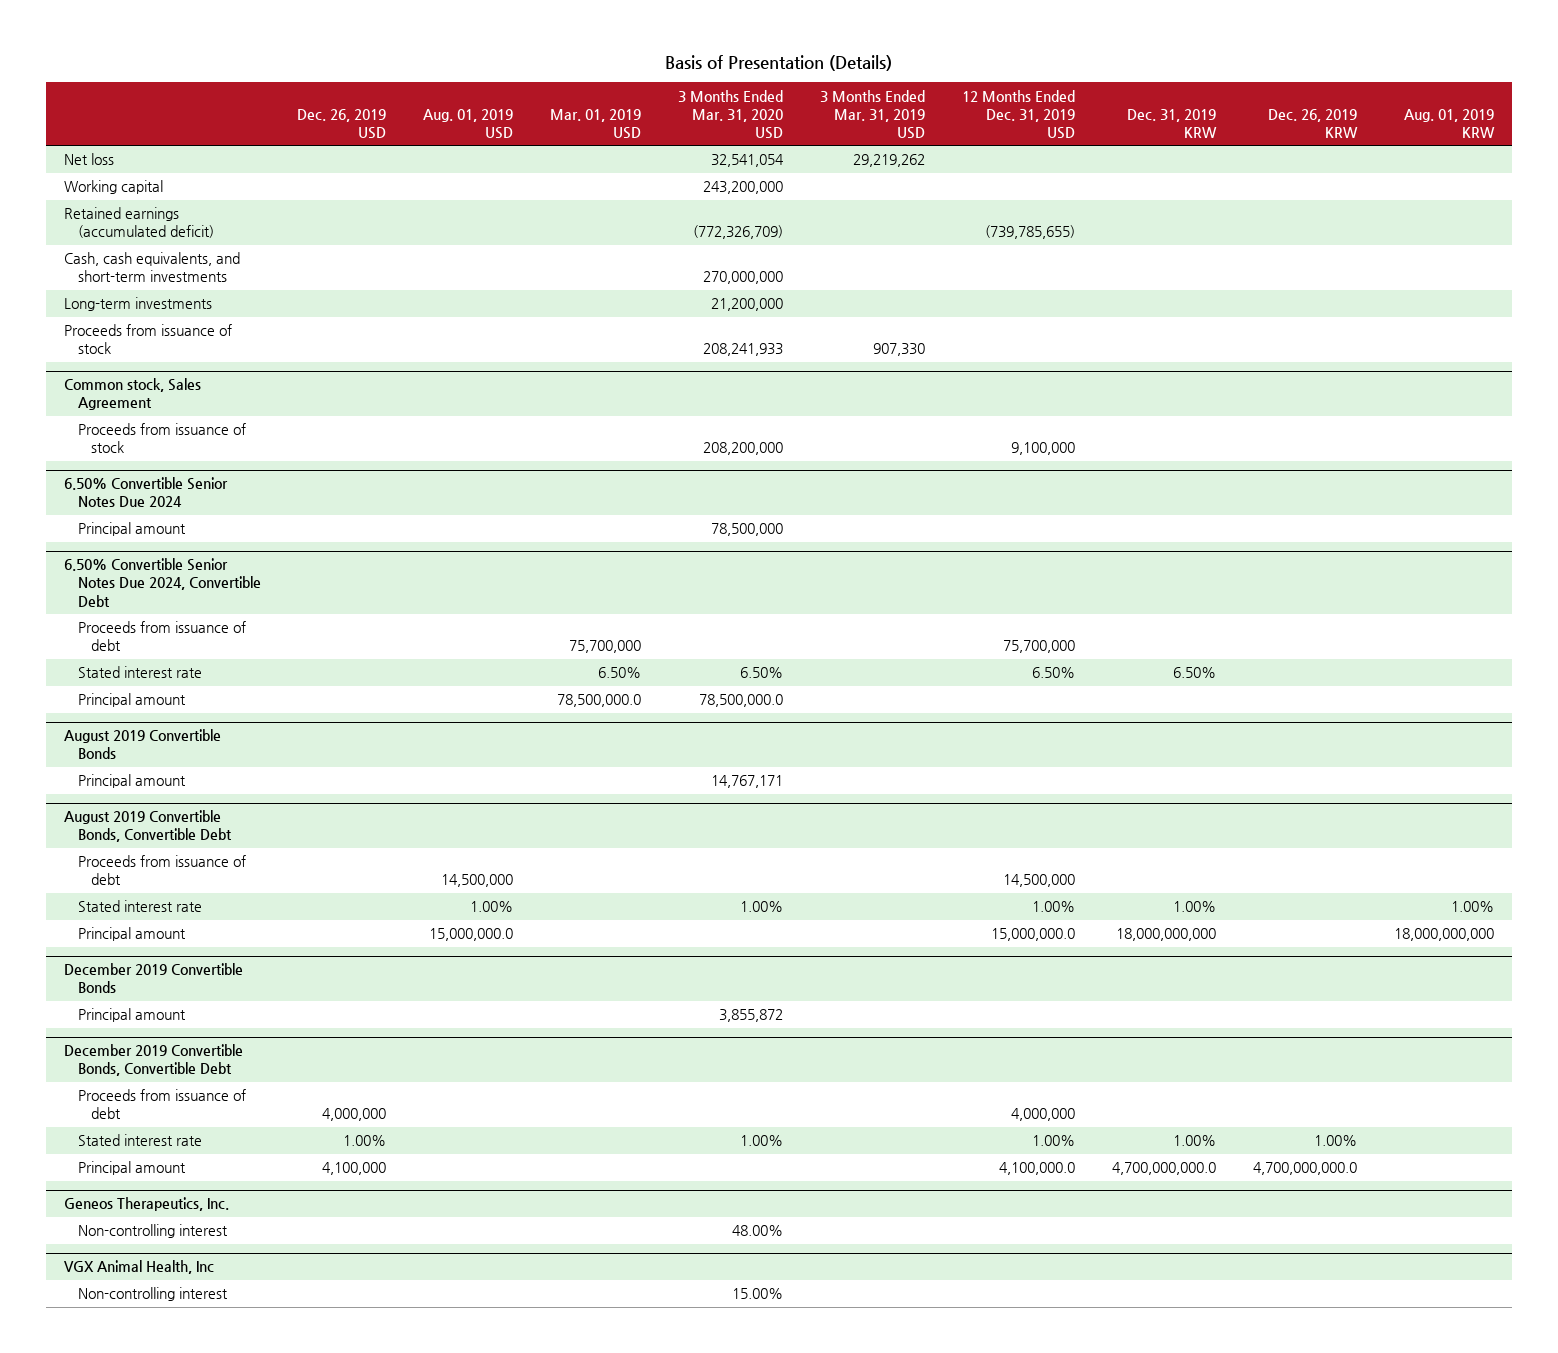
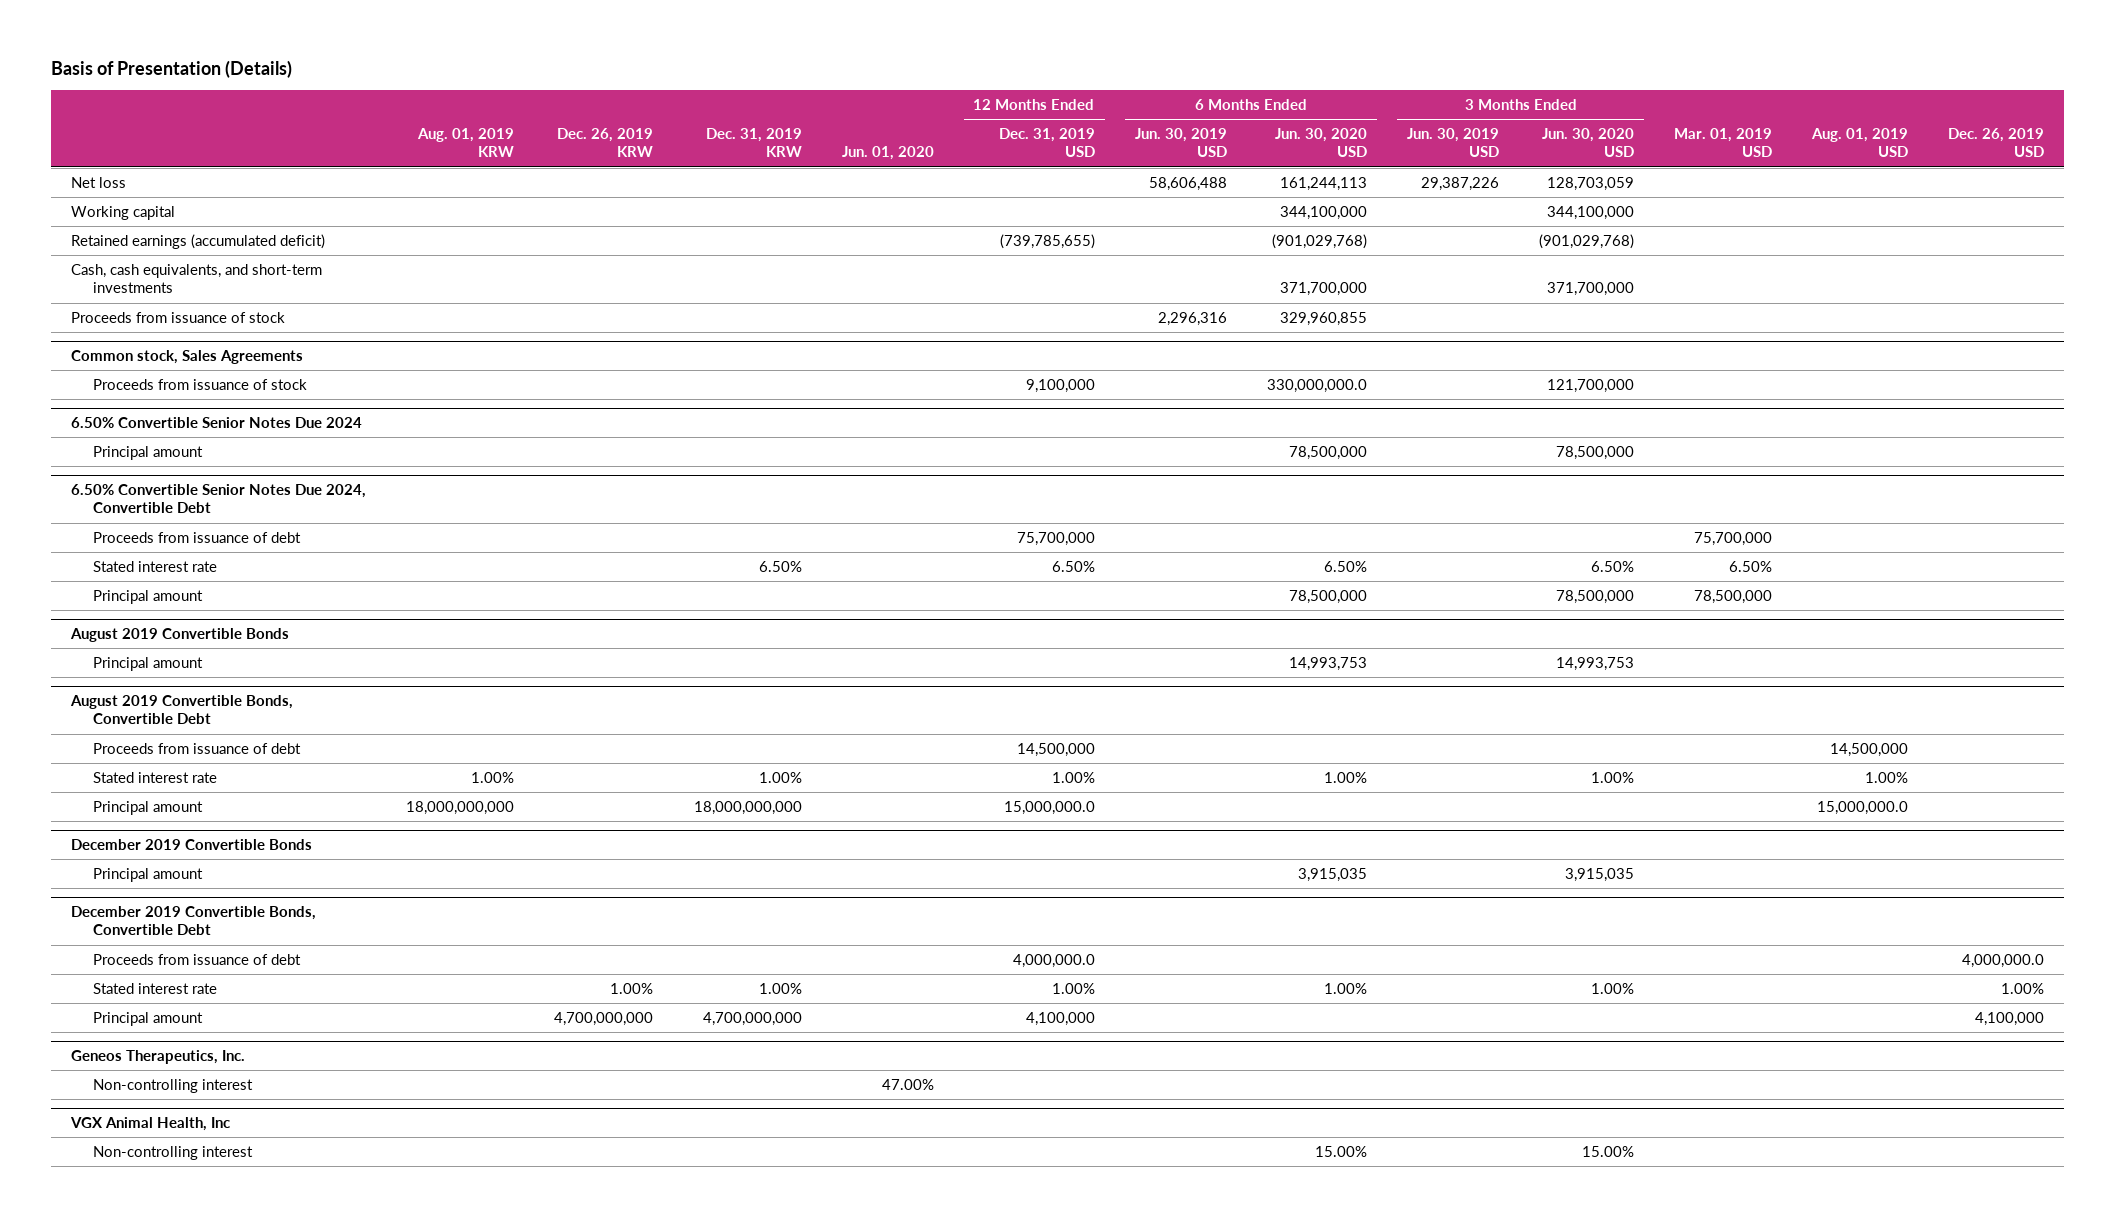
- | Dec. 26, 2019 USD | Aug. 01, 2019 USD | Mar. 01, 2019 USD | 3 Months Ended Mar. 31, 2020 USD | 3 Months Ended Mar. 31, 2019 USD | 12 Months Ended Dec. 31, 2019 USD | Dec. 31, 2019 KRW | Dec. 26, 2019 KRW | Aug. 01, 2019 KRW
+ | Aug. 01, 2019 KRW | Dec. 26, 2019 KRW | Dec. 31, 2019 KRW | Jun. 01, 2020 | 12 Months Ended Dec. 31, 2019 USD | 6 Months Ended Jun. 30, 2019 USD | 6 Months Ended Jun. 30, 2020 USD | 3 Months Ended Jun. 30, 2019 USD | 3 Months Ended Jun. 30, 2020 USD | Mar. 01, 2019 USD | Aug. 01, 2019 USD | Dec. 26, 2019 USD
- Long-term investments | | | | 21,200,000 | | | | |
- Common stock, Sales Agreement
+ Common stock, Sales Agreements
@ 6.50% Convertible Senior Notes Due 2024, Convertible Debt
- Principal amount | | | 78,500,000.0 | 78,500,000.0 | | | | |
+ Principal amount | | | | | | | 78,500,000 | | 78,500,000 | 78,500,000 | |
@ December 2019 Convertible Bonds, Convertible Debt
- Proceeds from issuance of debt | 4,000,000 | | | | | 4,000,000 | | |
+ Proceeds from issuance of debt | | | | | 4,000,000.0 | | | | | | | 4,000,000.0
- Principal amount | 4,100,000 | | | | | 4,100,000.0 | 4,700,000,000.0 | 4,700,000,000.0 |
+ Principal amount | | 4,700,000,000 | 4,700,000,000 | | 4,100,000 | | | | | | | 4,100,000

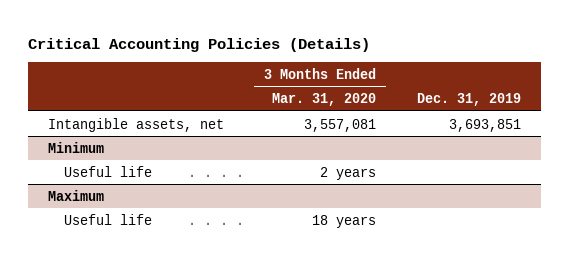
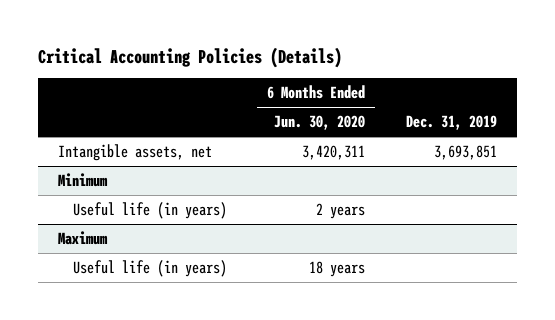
- | 3 Months Ended Mar. 31, 2020 | Dec. 31, 2019
+ | 6 Months Ended Jun. 30, 2020 | Dec. 31, 2019
@ Minimum
- Useful life | 2 years |
+ Useful life (in years) | 2 years |
@ Maximum
- Useful life | 18 years |
+ Useful life (in years) | 18 years |

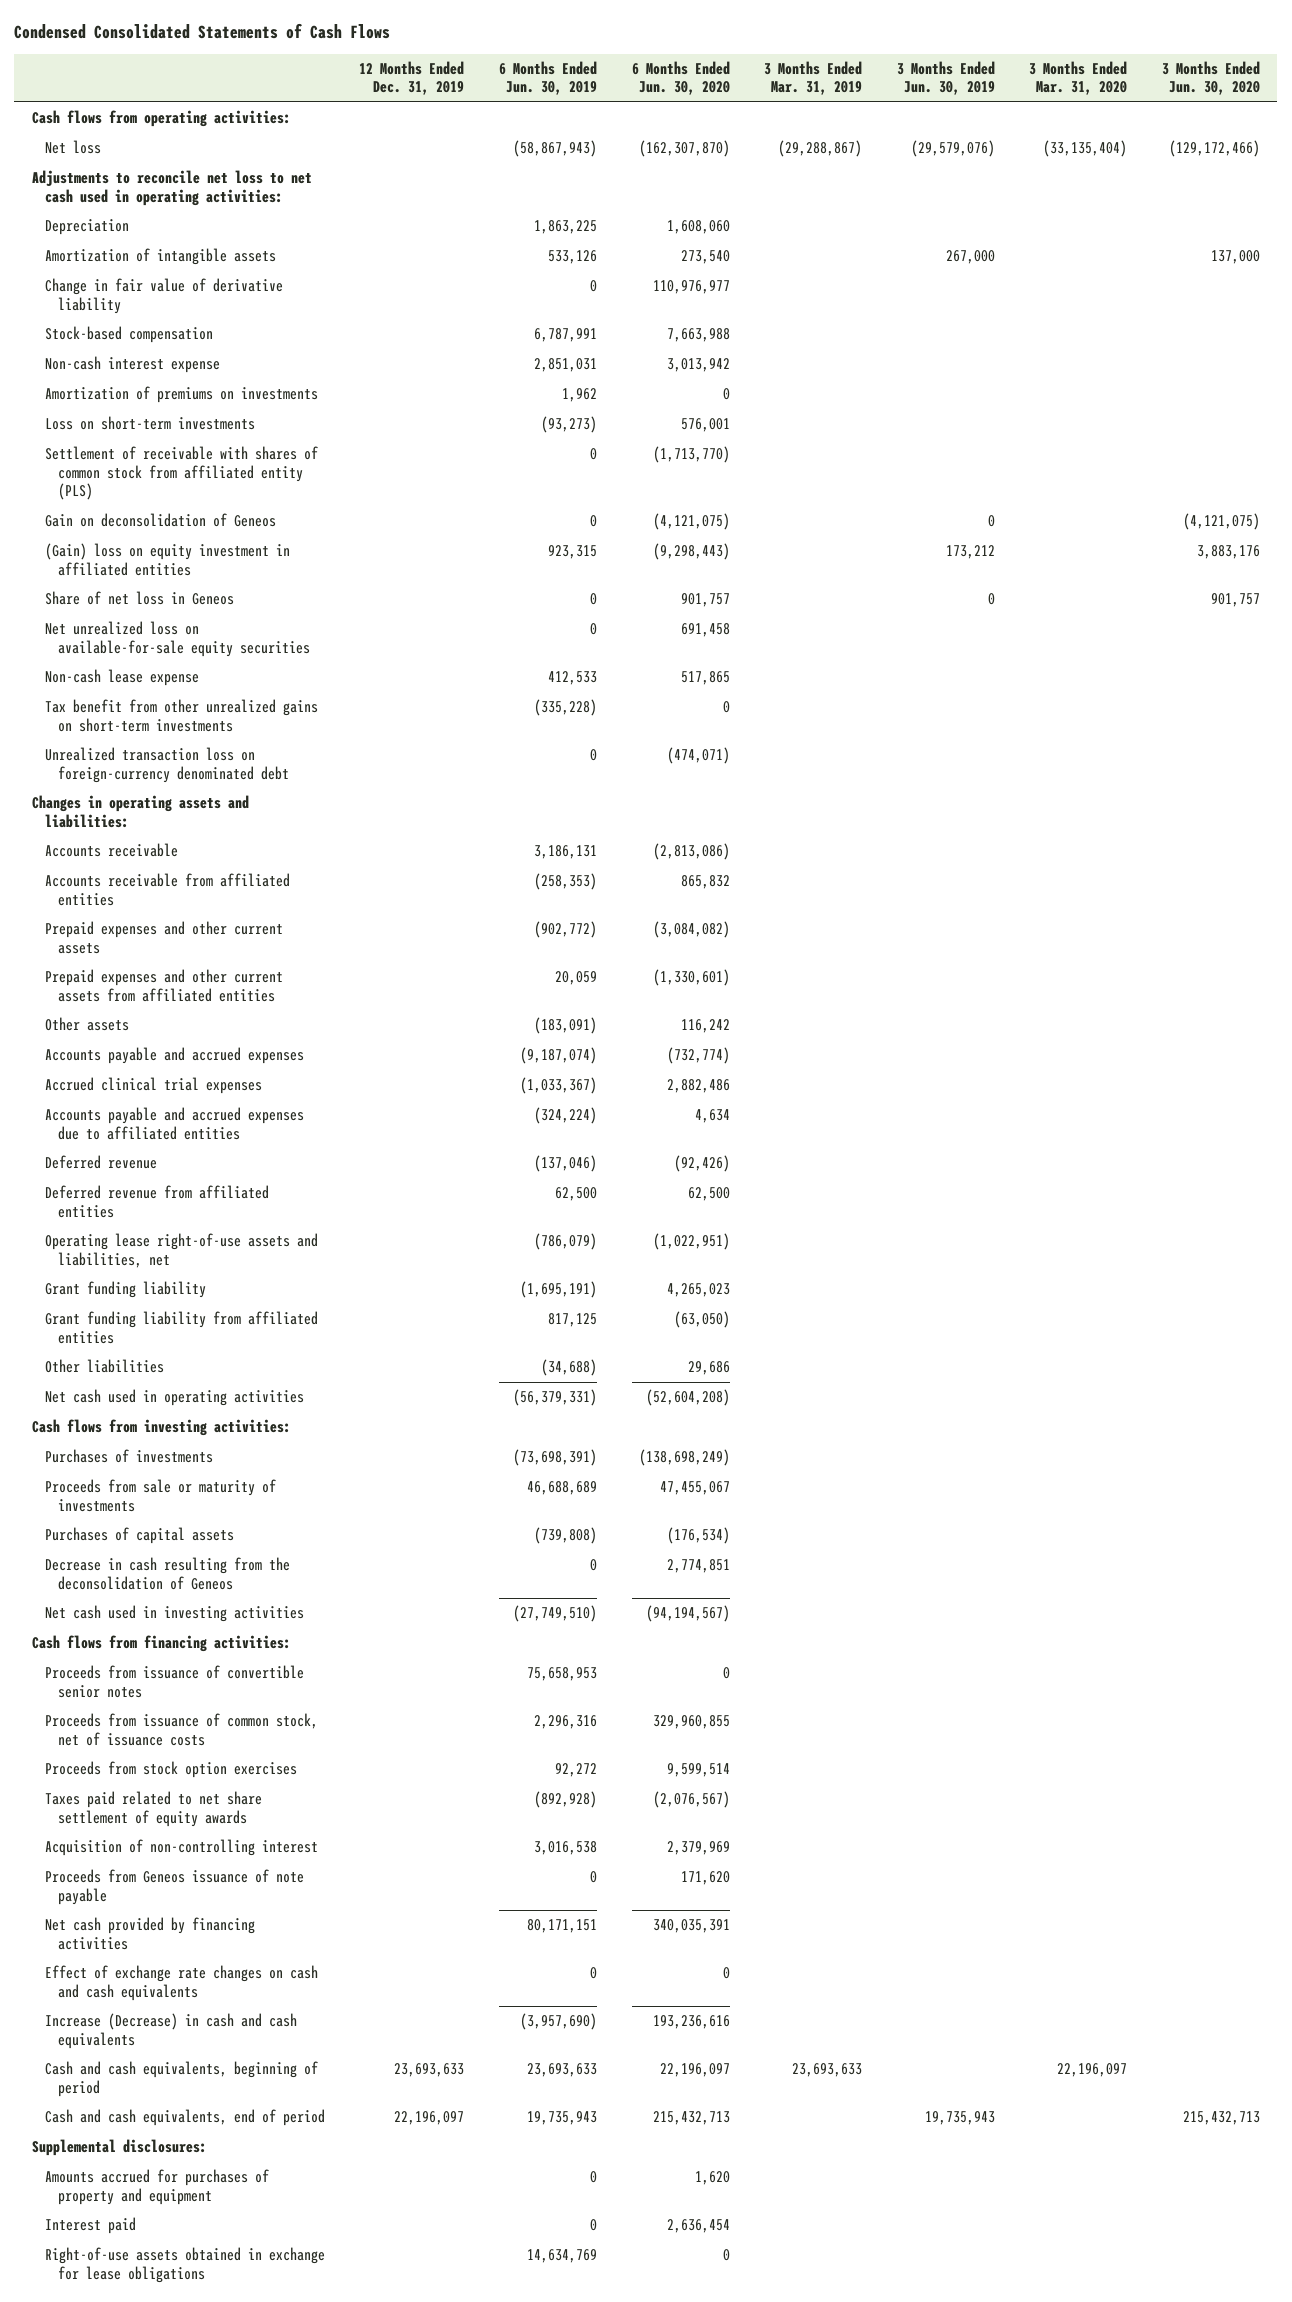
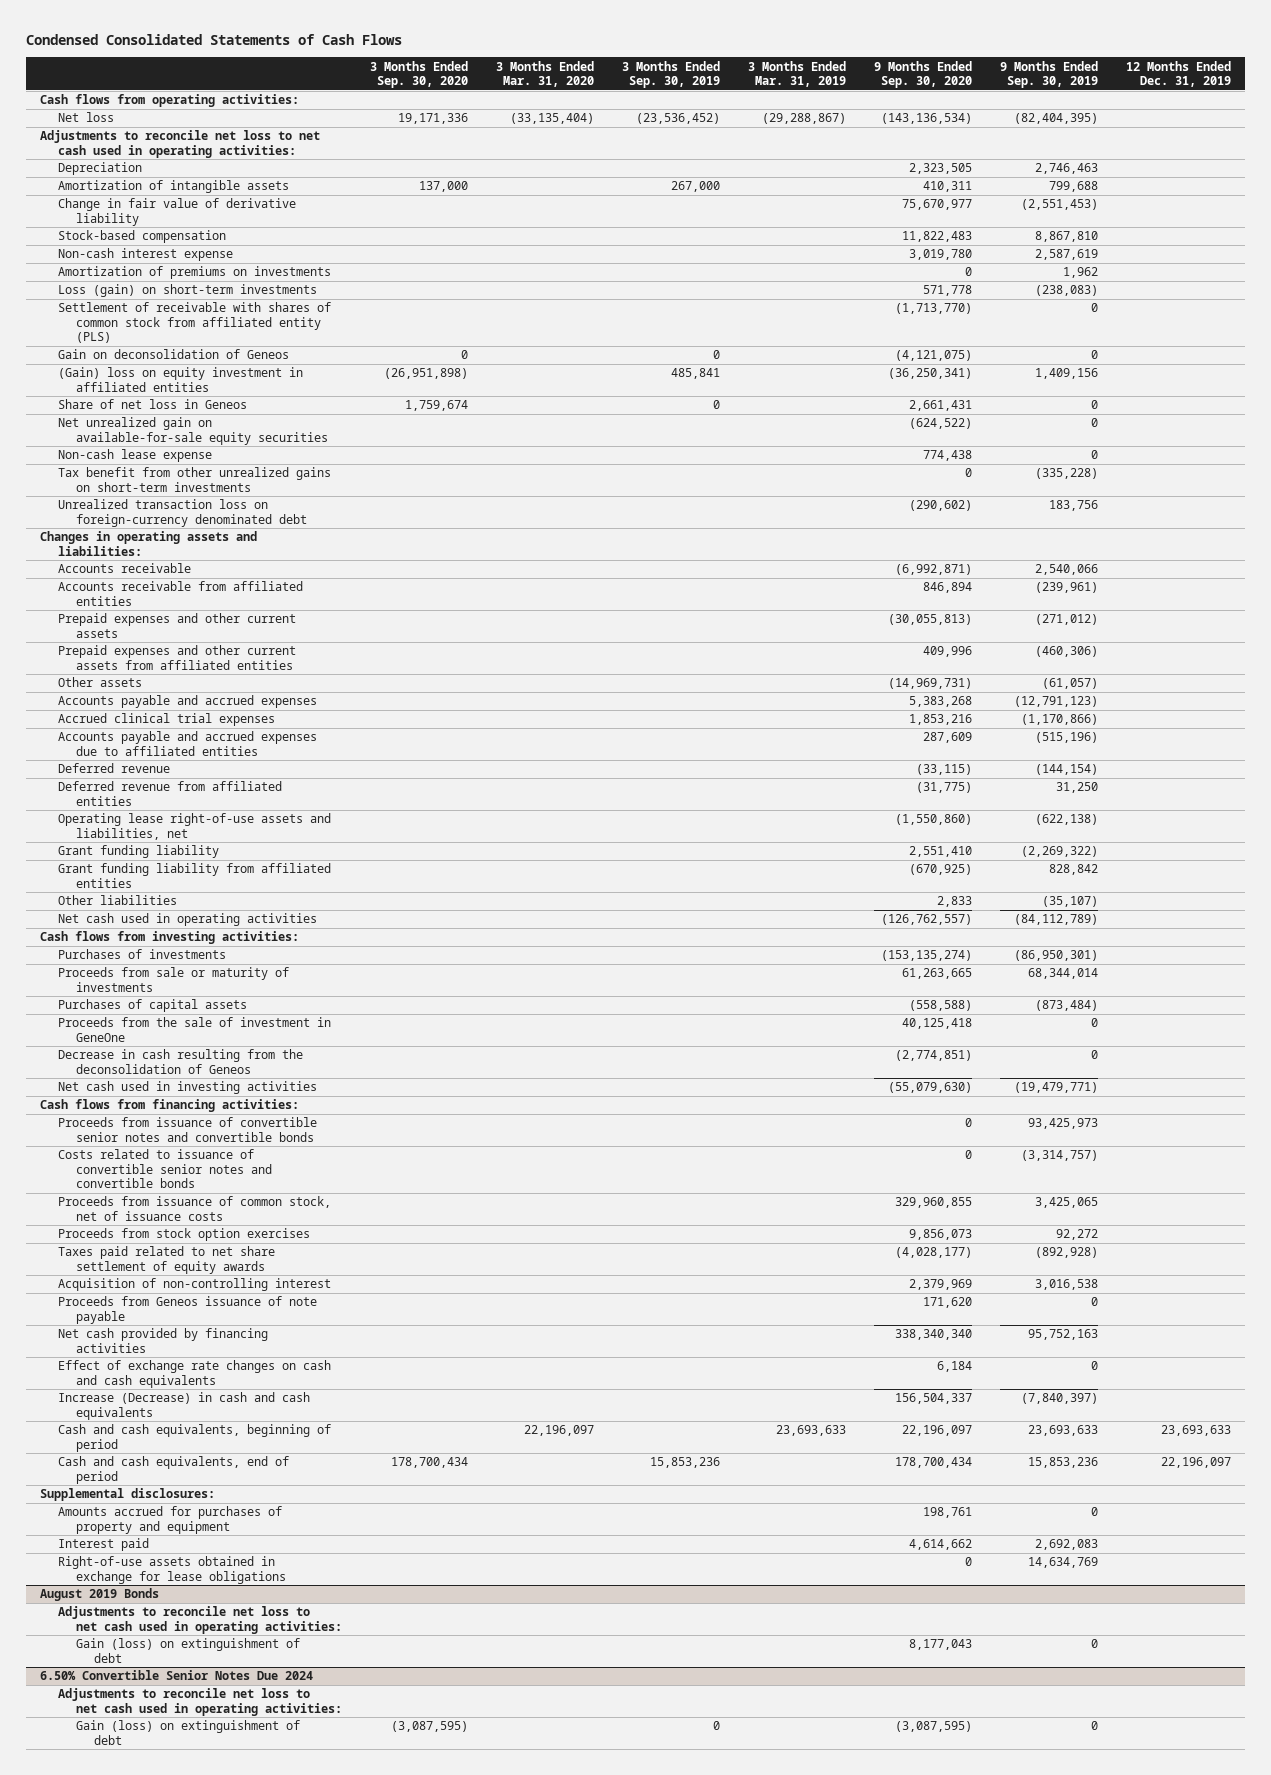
- | 12 Months Ended Dec. 31, 2019 | 6 Months Ended Jun. 30, 2019 | 6 Months Ended Jun. 30, 2020 | 3 Months Ended Mar. 31, 2019 | 3 Months Ended Jun. 30, 2019 | 3 Months Ended Mar. 31, 2020 | 3 Months Ended Jun. 30, 2020
+ | 3 Months Ended Sep. 30, 2020 | 3 Months Ended Mar. 31, 2020 | 3 Months Ended Sep. 30, 2019 | 3 Months Ended Mar. 31, 2019 | 9 Months Ended Sep. 30, 2020 | 9 Months Ended Sep. 30, 2019 | 12 Months Ended Dec. 31, 2019
- Loss on short-term investments | | (93,273) | 576,001 | | | |
+ Loss (gain) on short-term investments | | | | | 571,778 | (238,083) |
- Net unrealized loss on available-for-sale equity securities | | 0 | 691,458 | | | |
+ Net unrealized gain on available-for-sale equity securities | | | | | (624,522) | 0 |
+ Proceeds from the sale of investment in GeneOne | | | | | 40,125,418 | 0 |
- Proceeds from issuance of convertible senior notes | | 75,658,953 | 0 | | | |
+ Proceeds from issuance of convertible senior notes and convertible bonds | | | | | 0 | 93,425,973 |
+ Costs related to issuance of convertible senior notes and convertible bonds | | | | | 0 | (3,314,757) |
+ August 2019 Bonds
+ Adjustments to reconcile net loss to net cash used in operating activities:
+ Gain (loss) on extinguishment of debt | | | | | 8,177,043 | 0 |
+ 6.50% Convertible Senior Notes Due 2024
+ Adjustments to reconcile net loss to net cash used in operating activities:
+ Gain (loss) on extinguishment of debt | (3,087,595) | | 0 | | (3,087,595) | 0 |

